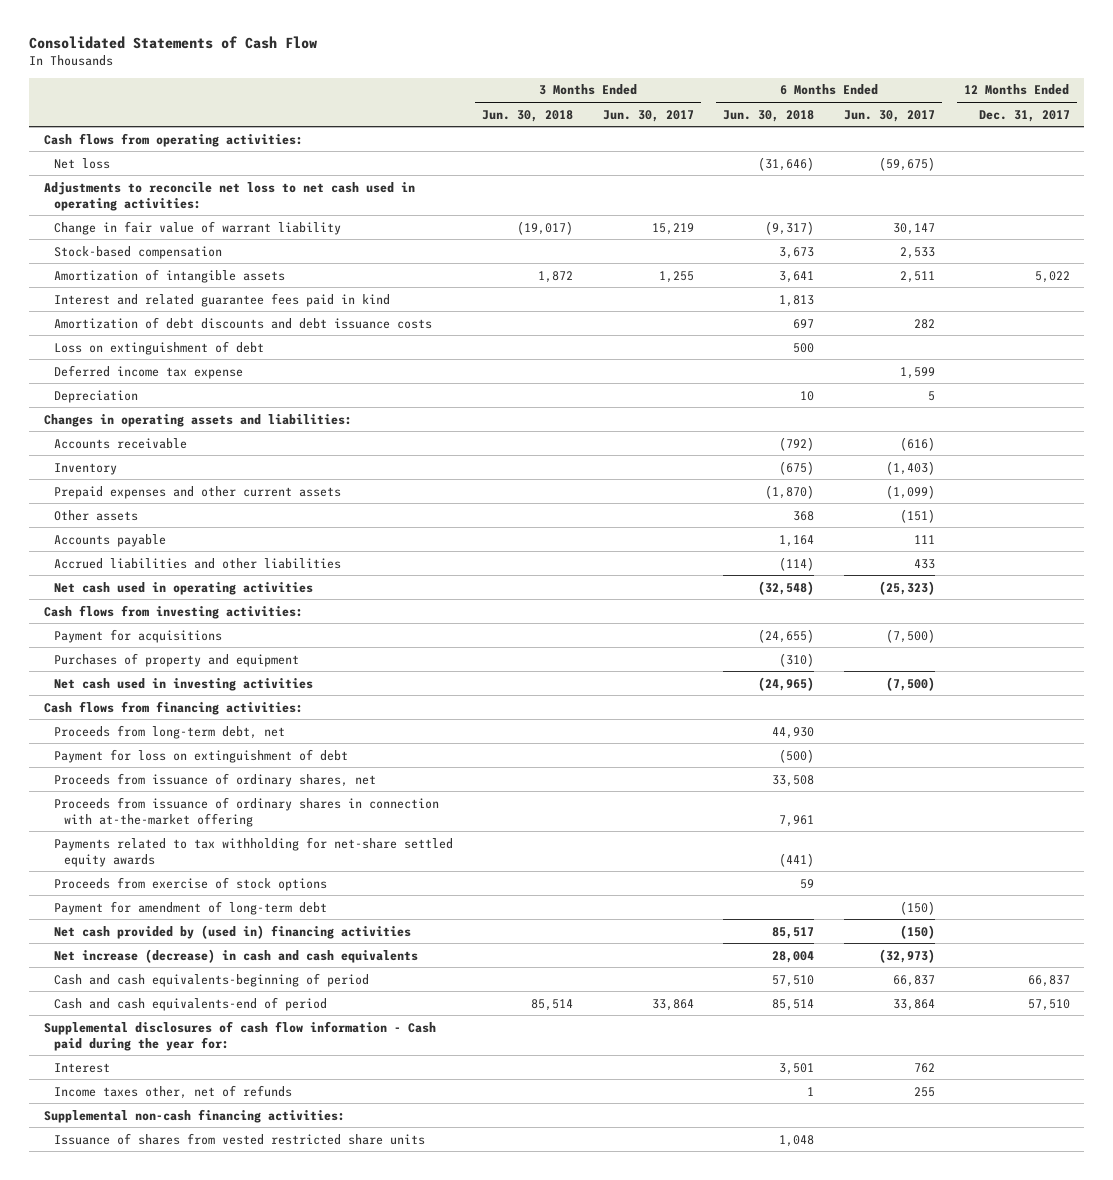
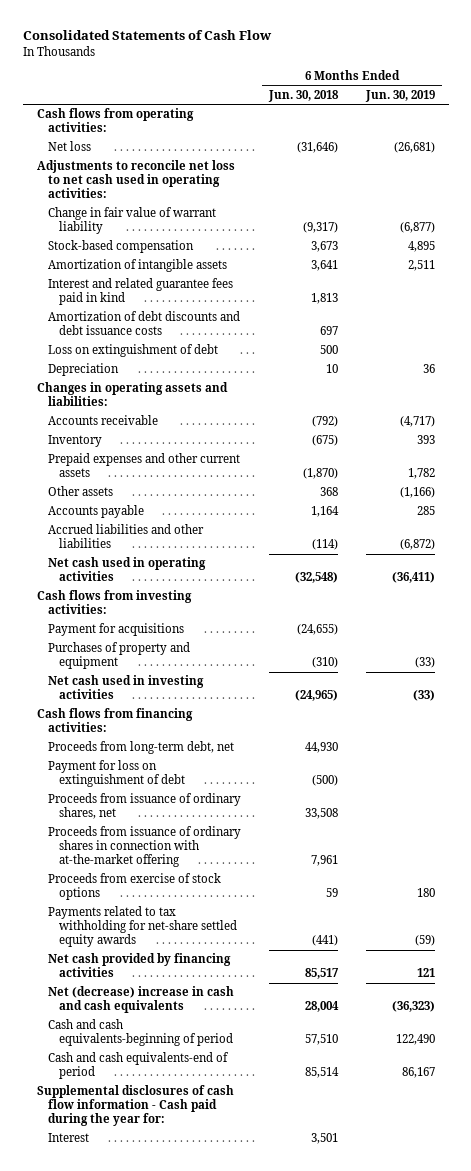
- | 3 Months Ended Jun. 30, 2018 | 3 Months Ended Jun. 30, 2017 | 6 Months Ended Jun. 30, 2018 | 6 Months Ended Jun. 30, 2017 | 12 Months Ended Dec. 31, 2017
+ | 6 Months Ended Jun. 30, 2018 | 6 Months Ended Jun. 30, 2019
- Deferred income tax expense | | | | 1,599 |
- Payment for amendment of long-term debt | | | | (150) |
- Net cash provided by (used in) financing activities | | | 85,517 | (150) |
- Net increase (decrease) in cash and cash equivalents | | | 28,004 | (32,973) |
moved down: Payments related to tax withholding for net-share settled equity awards | (441) | (59)
+ Net cash provided by financing activities | 85,517 | 121
+ Net (decrease) increase in cash and cash equivalents | 28,004 | (36,323)
- Income taxes other, net of refunds | | | 1 | 255 |
- Supplemental non-cash financing activities:
- Issuance of shares from vested restricted share units | | | 1,048 | |

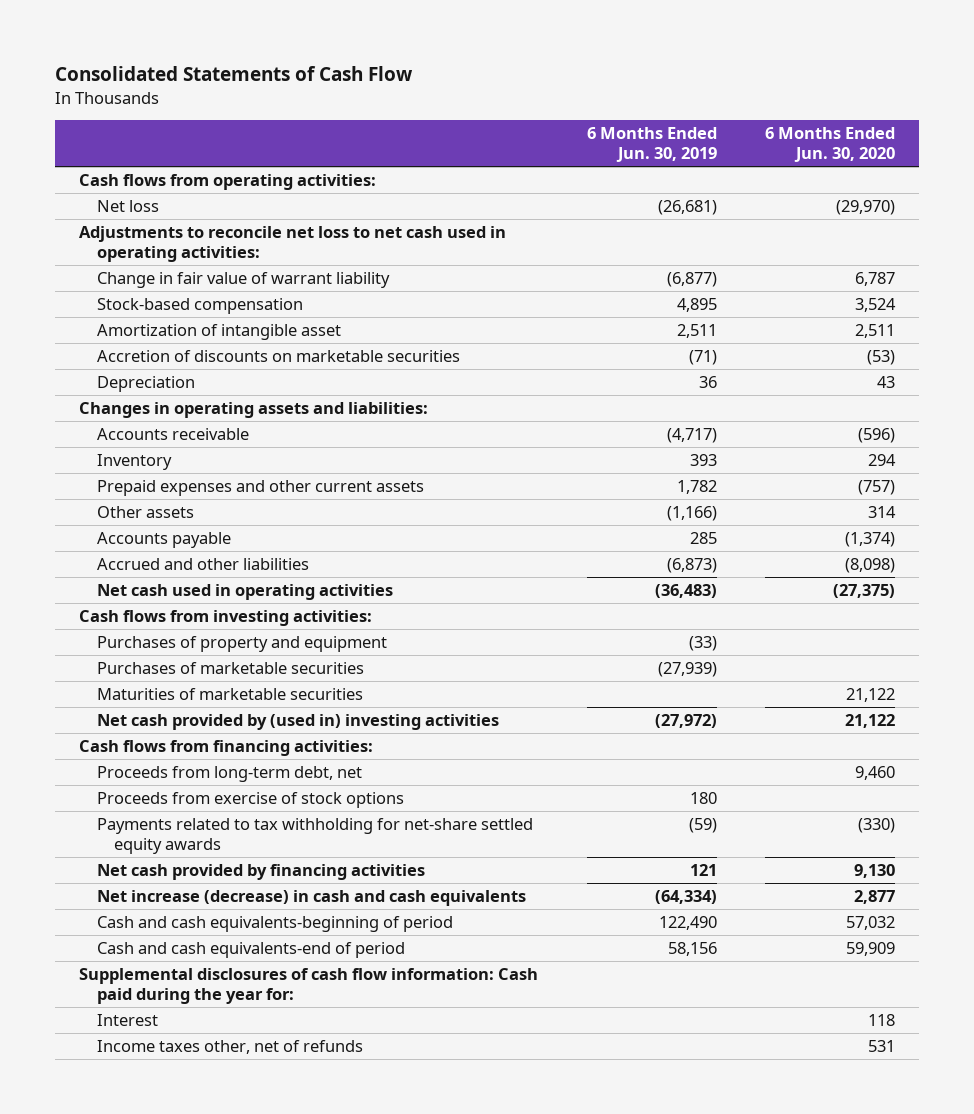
- | 6 Months Ended Jun. 30, 2018 | 6 Months Ended Jun. 30, 2019
+ | 6 Months Ended Jun. 30, 2019 | 6 Months Ended Jun. 30, 2020
- Amortization of intangible assets | 3,641 | 2,511
- Interest and related guarantee fees paid in kind | 1,813 |
- Amortization of debt discounts and debt issuance costs | 697 |
- Loss on extinguishment of debt | 500 |
+ Amortization of intangible asset | 2,511 | 2,511
+ Accretion of discounts on marketable securities | (71) | (53)
- Accrued liabilities and other liabilities | (114) | (6,872)
- Net cash used in operating activities | (32,548) | (36,411)
+ Accrued and other liabilities | (6,873) | (8,098)
+ Net cash used in operating activities | (36,483) | (27,375)
- Payment for acquisitions | (24,655) |
- Net cash used in investing activities | (24,965) | (33)
+ Purchases of marketable securities | (27,939) |
+ Maturities of marketable securities | | 21,122
+ Net cash provided by (used in) investing activities | (27,972) | 21,122
- Payment for loss on extinguishment of debt | (500) |
- Proceeds from issuance of ordinary shares, net | 33,508 |
- Proceeds from issuance of ordinary shares in connection with at-the-market offering | 7,961 |
- Net (decrease) increase in cash and cash equivalents | 28,004 | (36,323)
+ Net increase (decrease) in cash and cash equivalents | (64,334) | 2,877
- Cash and cash equivalents-end of period | 85,514 | 86,167
- Supplemental disclosures of cash flow information - Cash paid during the year for:
+ Cash and cash equivalents-end of period | 58,156 | 59,909
+ Supplemental disclosures of cash flow information: Cash paid during the year for:
+ Income taxes other, net of refunds | | 531

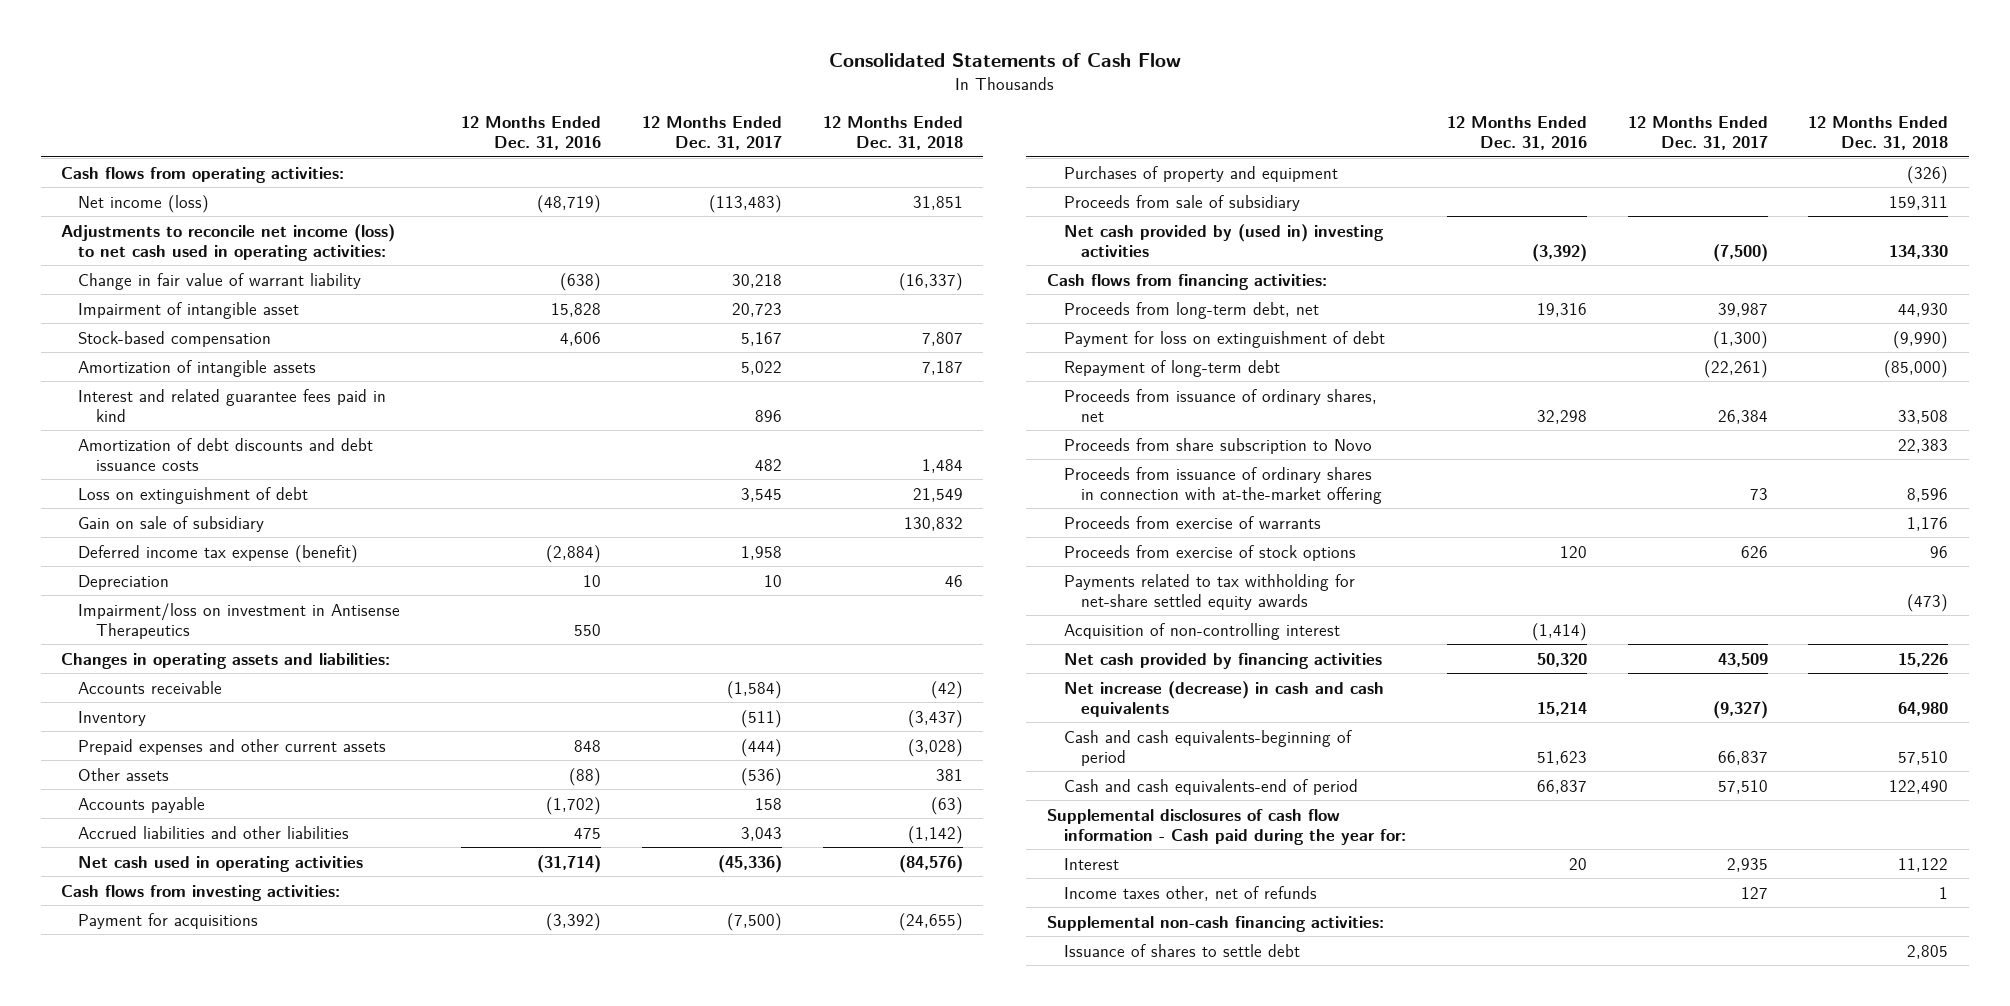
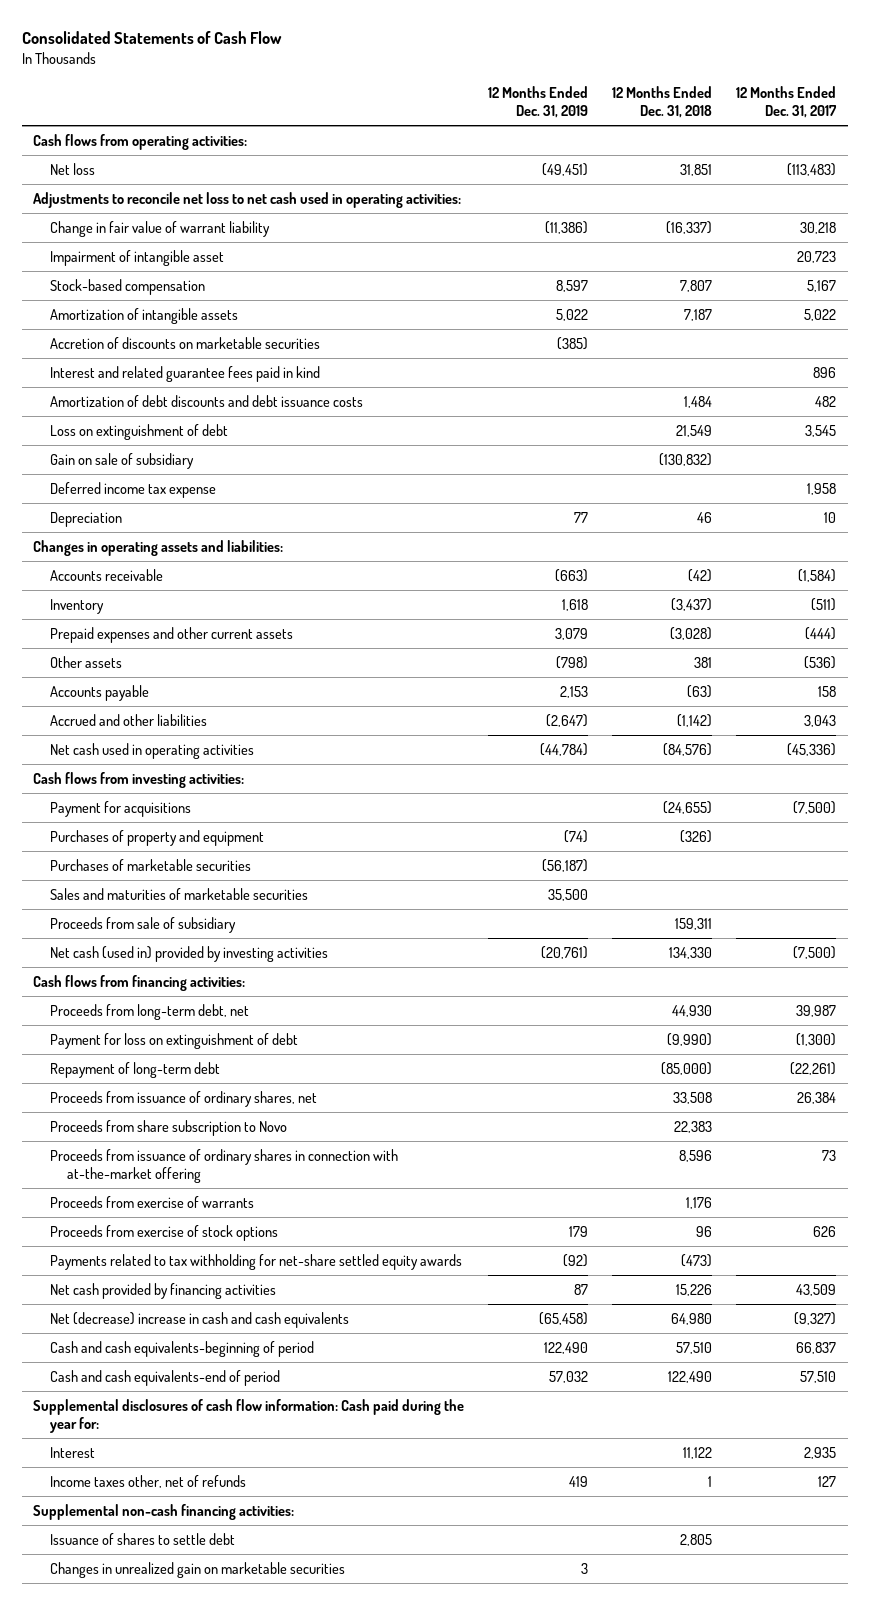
- | 12 Months Ended Dec. 31, 2016 | 12 Months Ended Dec. 31, 2017 | 12 Months Ended Dec. 31, 2018
+ | 12 Months Ended Dec. 31, 2019 | 12 Months Ended Dec. 31, 2018 | 12 Months Ended Dec. 31, 2017
- Net income (loss) | (48,719) | (113,483) | 31,851
- Adjustments to reconcile net income (loss) to net cash used in operating activities:
+ Net loss | (49,451) | 31,851 | (113,483)
+ Adjustments to reconcile net loss to net cash used in operating activities:
+ Accretion of discounts on marketable securities | (385) | |
- Gain on sale of subsidiary | | | 130,832
- Deferred income tax expense (benefit) | (2,884) | 1,958 |
+ Gain on sale of subsidiary | | (130,832) |
+ Deferred income tax expense | | | 1,958
- Impairment/loss on investment in Antisense Therapeutics | 550 | |
- Accrued liabilities and other liabilities | 475 | 3,043 | (1,142)
+ Accrued and other liabilities | (2,647) | (1,142) | 3,043
+ Purchases of marketable securities | (56,187) | |
+ Sales and maturities of marketable securities | 35,500 | |
- Net cash provided by (used in) investing activities | (3,392) | (7,500) | 134,330
+ Net cash (used in) provided by investing activities | (20,761) | 134,330 | (7,500)
- Acquisition of non-controlling interest | (1,414) | |
- Net increase (decrease) in cash and cash equivalents | 15,214 | (9,327) | 64,980
+ Net (decrease) increase in cash and cash equivalents | (65,458) | 64,980 | (9,327)
- Supplemental disclosures of cash flow information - Cash paid during the year for:
+ Supplemental disclosures of cash flow information: Cash paid during the year for:
+ Changes in unrealized gain on marketable securities | 3 | |

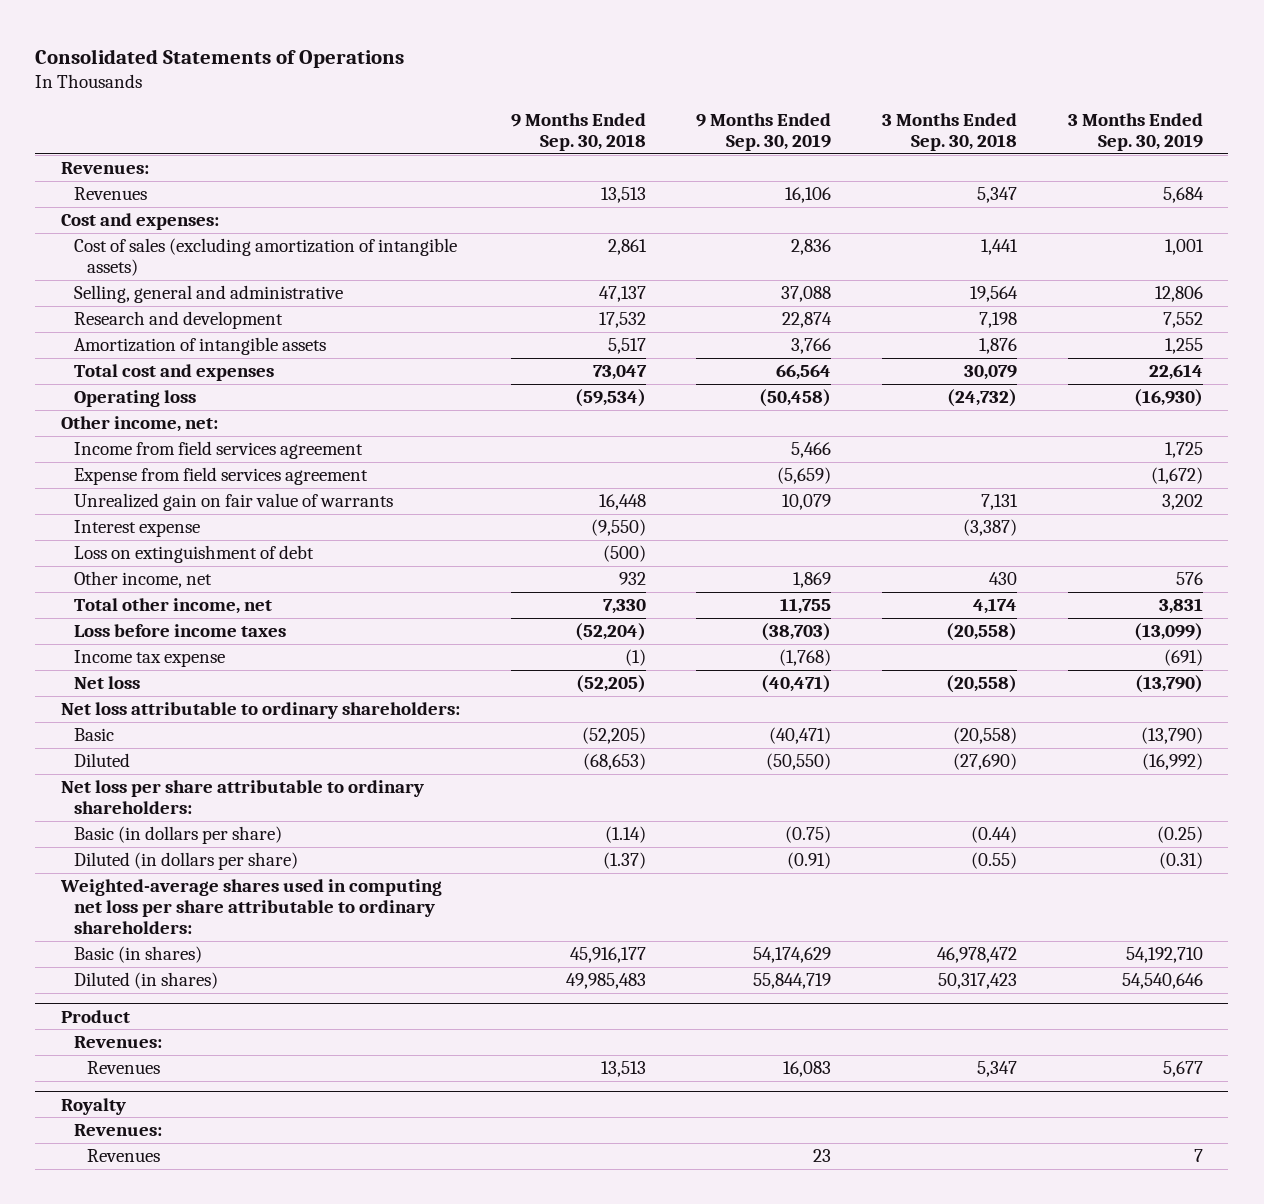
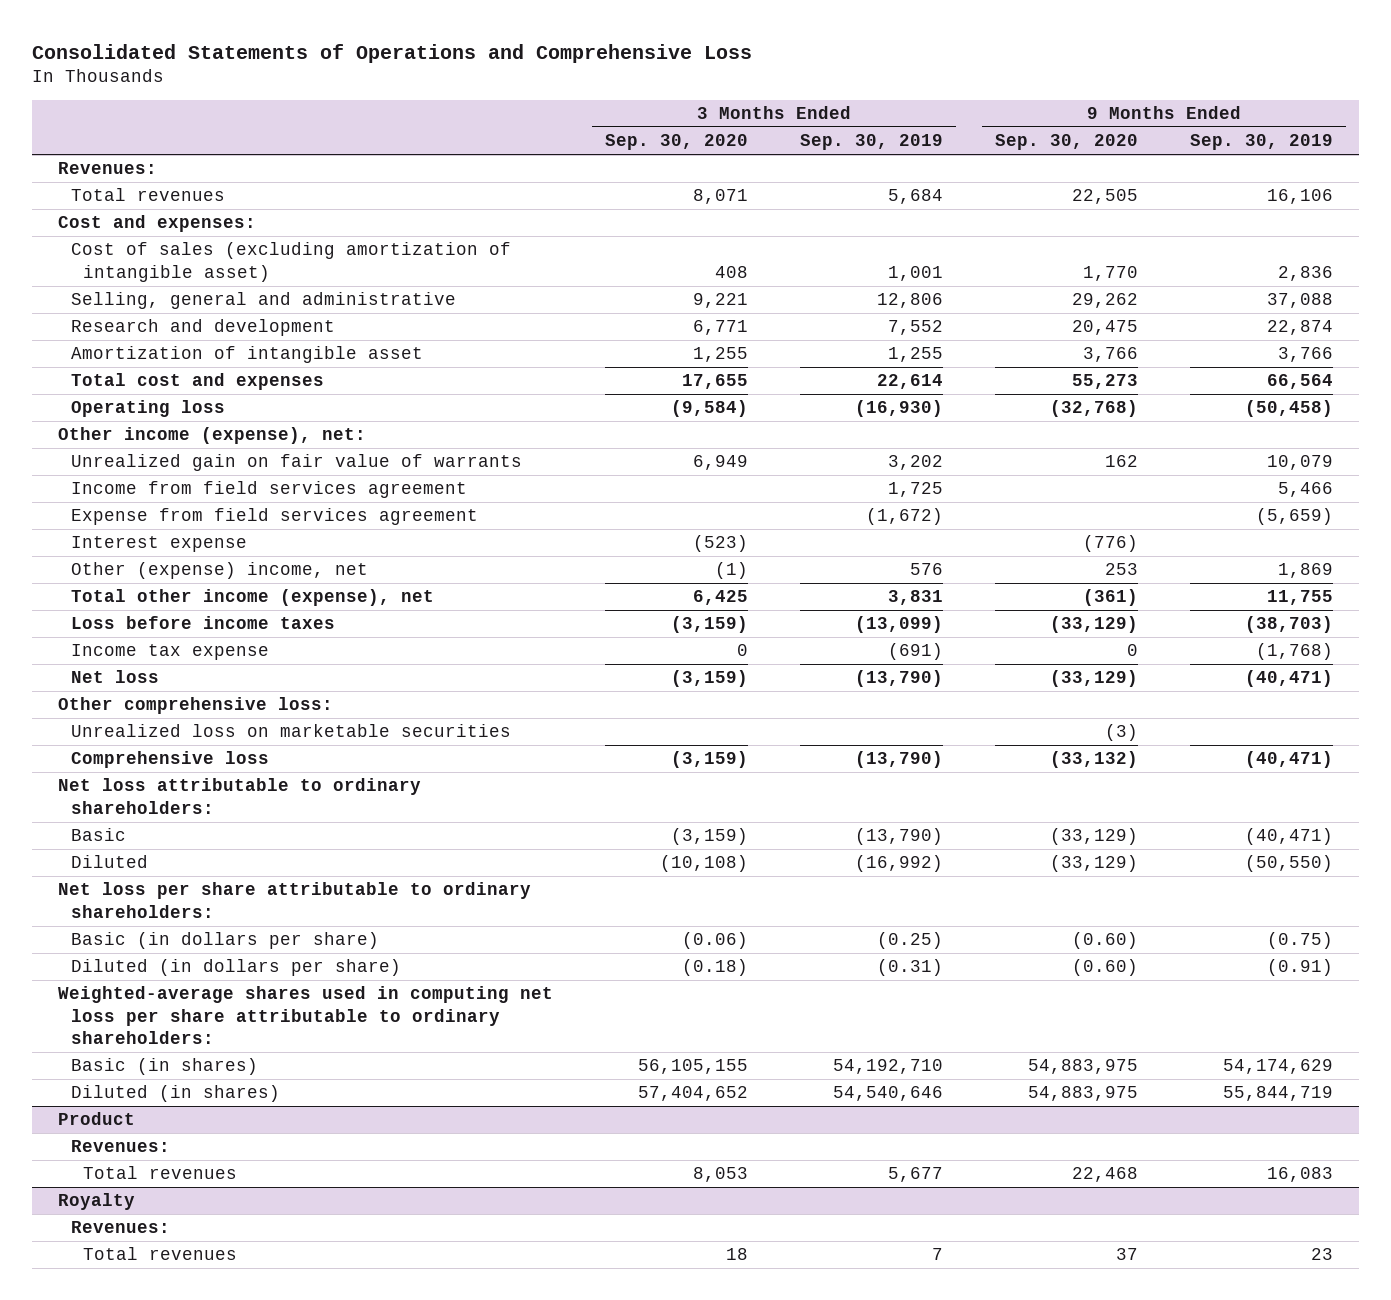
- Consolidated Statements of Operations
+ Consolidated Statements of Operations and Comprehensive Loss
- | 9 Months Ended Sep. 30, 2018 | 9 Months Ended Sep. 30, 2019 | 3 Months Ended Sep. 30, 2018 | 3 Months Ended Sep. 30, 2019
+ | 3 Months Ended Sep. 30, 2020 | 3 Months Ended Sep. 30, 2019 | 9 Months Ended Sep. 30, 2020 | 9 Months Ended Sep. 30, 2019
- Revenues | 13,513 | 16,106 | 5,347 | 5,684
+ Total revenues | 8,071 | 5,684 | 22,505 | 16,106
- Cost of sales (excluding amortization of intangible assets) | 2,861 | 2,836 | 1,441 | 1,001
+ Cost of sales (excluding amortization of intangible asset) | 408 | 1,001 | 1,770 | 2,836
- Amortization of intangible assets | 5,517 | 3,766 | 1,876 | 1,255
+ Amortization of intangible asset | 1,255 | 1,255 | 3,766 | 3,766
- Other income, net:
+ Other income (expense), net:
moved up: Unrealized gain on fair value of warrants | 6,949 | 3,202 | 162 | 10,079
- Loss on extinguishment of debt | (500) | | |
- Other income, net | 932 | 1,869 | 430 | 576
- Total other income, net | 7,330 | 11,755 | 4,174 | 3,831
+ Other (expense) income, net | (1) | 576 | 253 | 1,869
+ Total other income (expense), net | 6,425 | 3,831 | (361) | 11,755
+ Other comprehensive loss:
+ Unrealized loss on marketable securities | | | (3) |
+ Comprehensive loss | (3,159) | (13,790) | (33,132) | (40,471)
@ Product
- Revenues | 13,513 | 16,083 | 5,347 | 5,677
+ Total revenues | 8,053 | 5,677 | 22,468 | 16,083
@ Royalty
- Revenues | | 23 | | 7
+ Total revenues | 18 | 7 | 37 | 23

